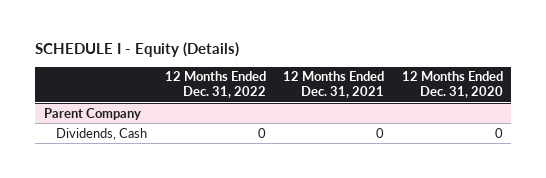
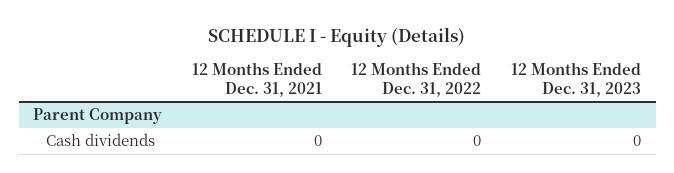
- | 12 Months Ended Dec. 31, 2022 | 12 Months Ended Dec. 31, 2021 | 12 Months Ended Dec. 31, 2020
+ | 12 Months Ended Dec. 31, 2021 | 12 Months Ended Dec. 31, 2022 | 12 Months Ended Dec. 31, 2023
@ Parent Company
- Dividends, Cash | 0 | 0 | 0
+ Cash dividends | 0 | 0 | 0

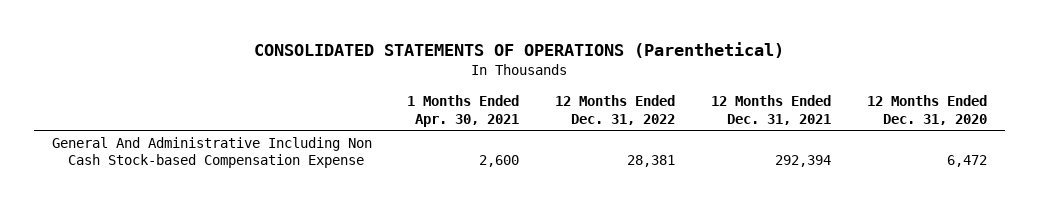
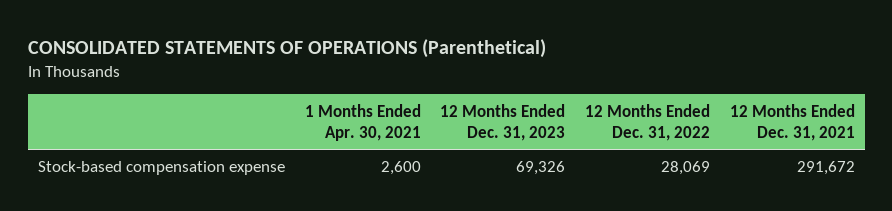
- | 1 Months Ended Apr. 30, 2021 | 12 Months Ended Dec. 31, 2022 | 12 Months Ended Dec. 31, 2021 | 12 Months Ended Dec. 31, 2020
+ | 1 Months Ended Apr. 30, 2021 | 12 Months Ended Dec. 31, 2023 | 12 Months Ended Dec. 31, 2022 | 12 Months Ended Dec. 31, 2021
- General And Administrative Including Non Cash Stock-based Compensation Expense | 2,600 | 28,381 | 292,394 | 6,472
+ Stock-based compensation expense | 2,600 | 69,326 | 28,069 | 291,672

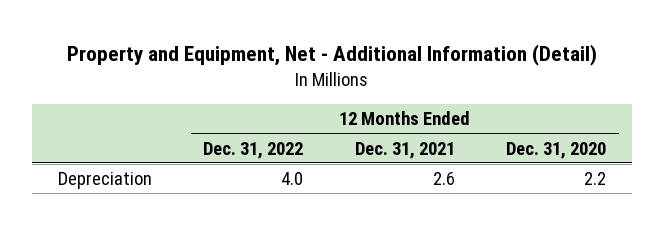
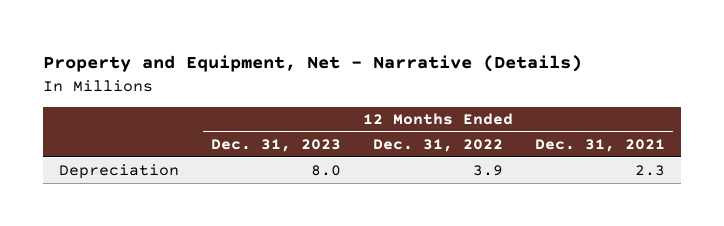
- Property and Equipment, Net - Additional Information (Detail)
+ Property and Equipment, Net - Narrative (Details)
- | 12 Months Ended Dec. 31, 2022 | 12 Months Ended Dec. 31, 2021 | 12 Months Ended Dec. 31, 2020
+ | 12 Months Ended Dec. 31, 2023 | 12 Months Ended Dec. 31, 2022 | 12 Months Ended Dec. 31, 2021
- Depreciation | 4.0 | 2.6 | 2.2
+ Depreciation | 8.0 | 3.9 | 2.3

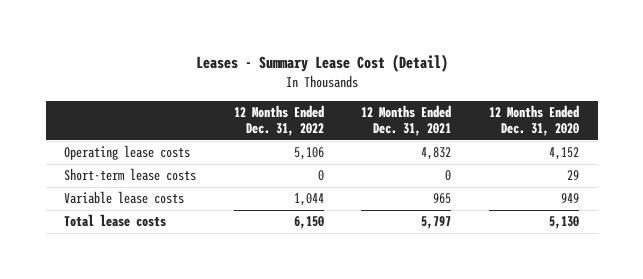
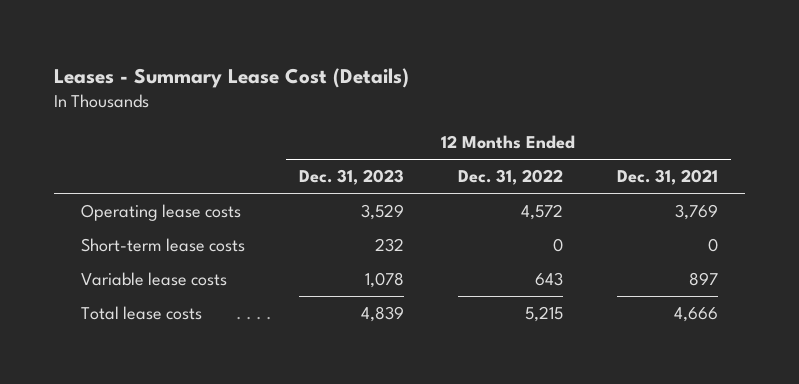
- Leases - Summary Lease Cost (Detail)
+ Leases - Summary Lease Cost (Details)
- | 12 Months Ended Dec. 31, 2022 | 12 Months Ended Dec. 31, 2021 | 12 Months Ended Dec. 31, 2020
+ | 12 Months Ended Dec. 31, 2023 | 12 Months Ended Dec. 31, 2022 | 12 Months Ended Dec. 31, 2021
- Operating lease costs | 5,106 | 4,832 | 4,152
+ Operating lease costs | 3,529 | 4,572 | 3,769
- Variable lease costs | 1,044 | 965 | 949
- Total lease costs | 6,150 | 5,797 | 5,130
+ Variable lease costs | 1,078 | 643 | 897
+ Total lease costs | 4,839 | 5,215 | 4,666

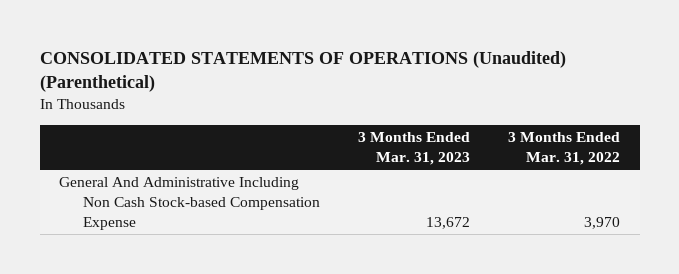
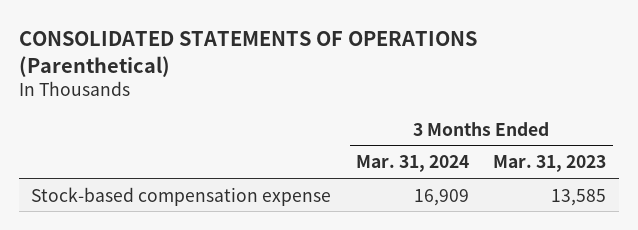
- CONSOLIDATED STATEMENTS OF OPERATIONS (Unaudited) (Parenthetical)
+ CONSOLIDATED STATEMENTS OF OPERATIONS (Parenthetical)
- | 3 Months Ended Mar. 31, 2023 | 3 Months Ended Mar. 31, 2022
+ | 3 Months Ended Mar. 31, 2024 | 3 Months Ended Mar. 31, 2023
- General And Administrative Including Non Cash Stock-based Compensation Expense | 13,672 | 3,970
+ Stock-based compensation expense | 16,909 | 13,585

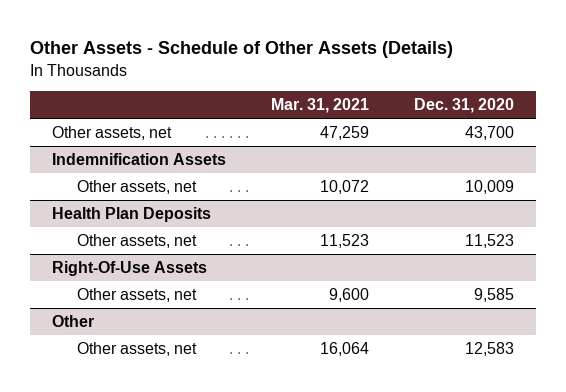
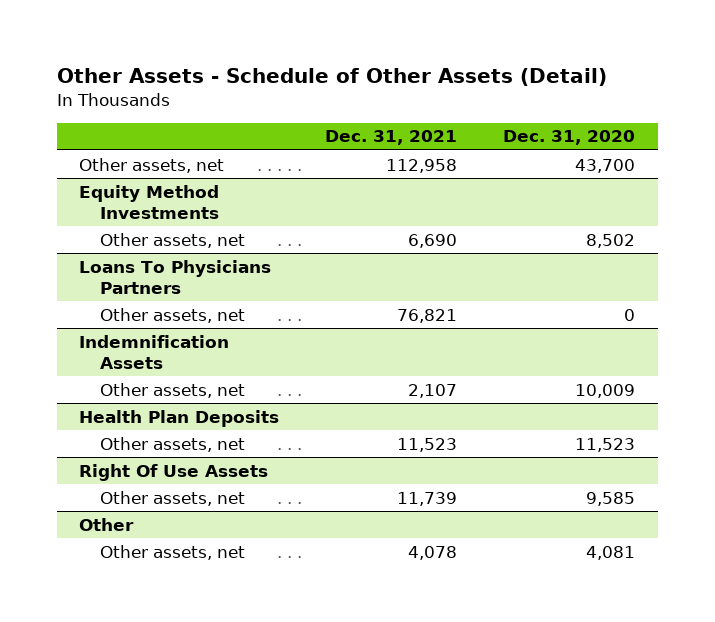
- Other Assets - Schedule of Other Assets (Details)
+ Other Assets - Schedule of Other Assets (Detail)
- | Mar. 31, 2021 | Dec. 31, 2020
+ | Dec. 31, 2021 | Dec. 31, 2020
+ Equity Method Investments
+ Other assets, net | 6,690 | 8,502
+ Loans To Physicians Partners
+ Other assets, net | 76,821 | 0
- Right-Of-Use Assets
+ Right Of Use Assets
@ Other
- Other assets, net | 16,064 | 12,583
+ Other assets, net | 4,078 | 4,081

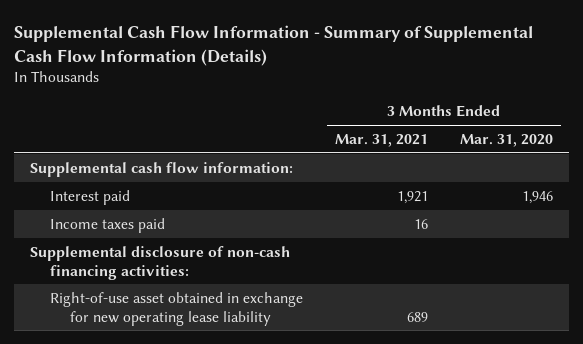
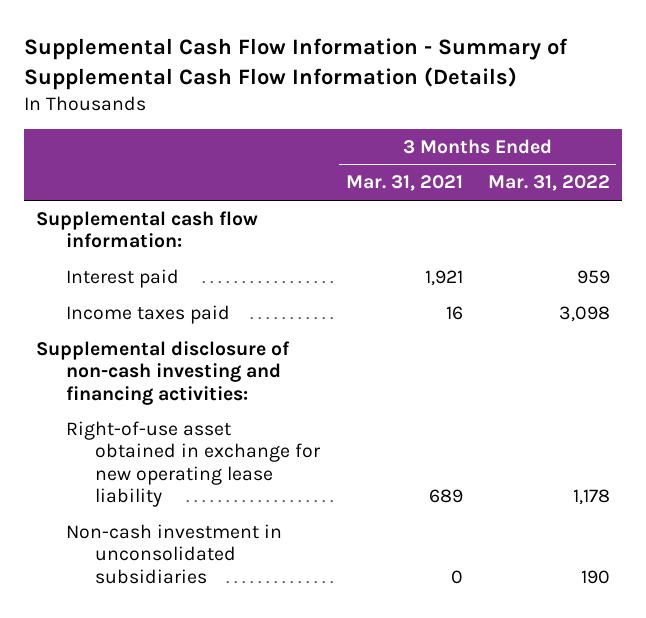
- | 3 Months Ended Mar. 31, 2021 | 3 Months Ended Mar. 31, 2020
+ | 3 Months Ended Mar. 31, 2021 | 3 Months Ended Mar. 31, 2022
- Supplemental disclosure of non-cash financing activities:
+ Supplemental disclosure of non-cash investing and financing activities:
+ Non-cash investment in unconsolidated subsidiaries | 0 | 190

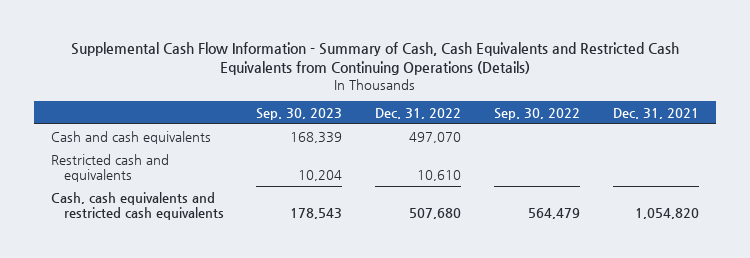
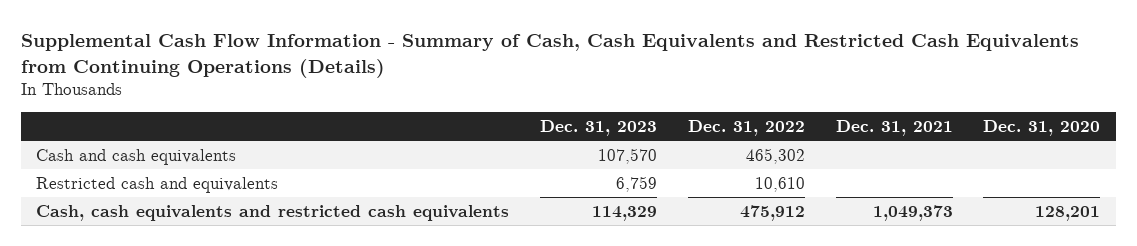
- | Sep. 30, 2023 | Dec. 31, 2022 | Sep. 30, 2022 | Dec. 31, 2021
+ | Dec. 31, 2023 | Dec. 31, 2022 | Dec. 31, 2021 | Dec. 31, 2020
- Cash and cash equivalents | 168,339 | 497,070 | |
+ Cash and cash equivalents | 107,570 | 465,302 | |
- Cash, cash equivalents and restricted cash equivalents | 178,543 | 507,680 | 564,479 | 1,054,820
+ Cash, cash equivalents and restricted cash equivalents | 114,329 | 475,912 | 1,049,373 | 128,201

